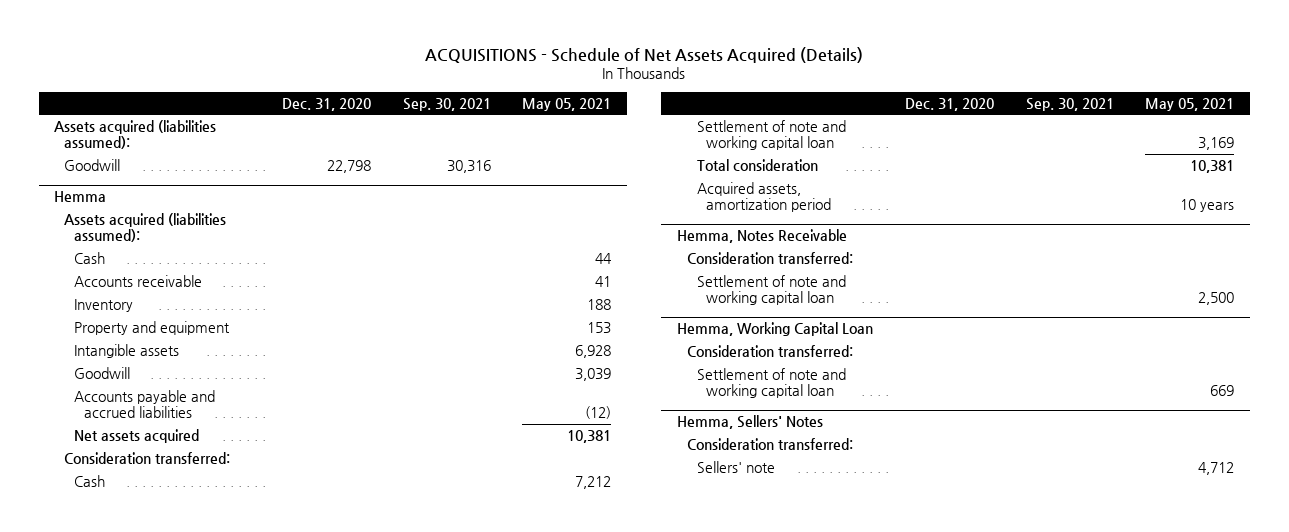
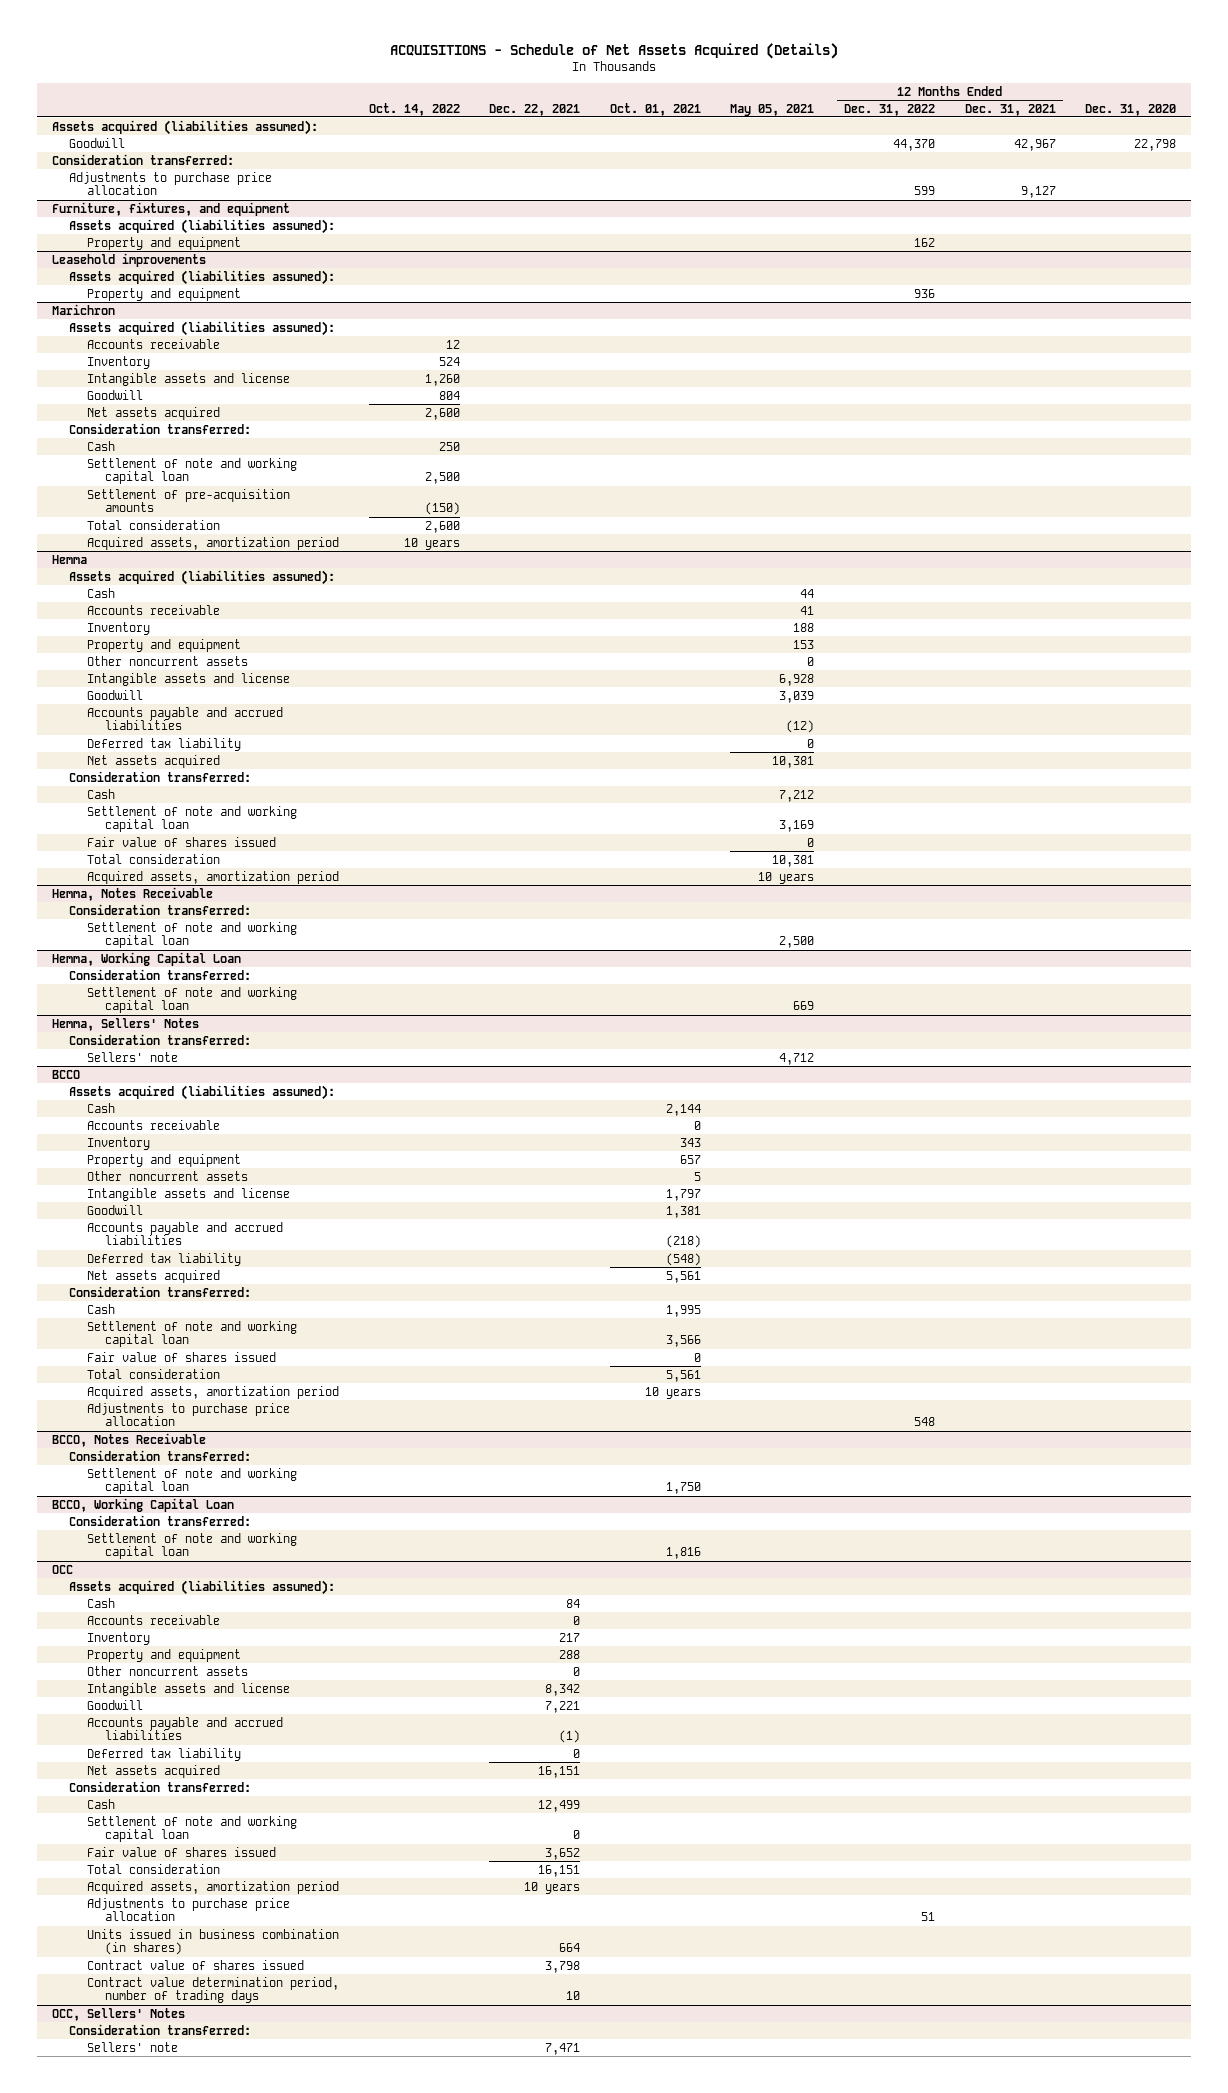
- | Dec. 31, 2020 | Sep. 30, 2021 | May 05, 2021
+ | Oct. 14, 2022 | Dec. 22, 2021 | Oct. 01, 2021 | May 05, 2021 | 12 Months Ended Dec. 31, 2022 | 12 Months Ended Dec. 31, 2021 | Dec. 31, 2020
+ Consideration transferred:
+ Adjustments to purchase price allocation | | | | | 599 | 9,127 |
+ Furniture, fixtures, and equipment
+ Assets acquired (liabilities assumed):
+ Property and equipment | | | | | 162 | |
+ Leasehold improvements
+ Assets acquired (liabilities assumed):
+ Property and equipment | | | | | 936 | |
+ Marichron
+ Assets acquired (liabilities assumed):
+ Accounts receivable | 12 | | | | | |
+ Inventory | 524 | | | | | |
+ Intangible assets and license | 1,260 | | | | | |
+ Goodwill | 804 | | | | | |
+ Net assets acquired | 2,600 | | | | | |
+ Consideration transferred:
+ Cash | 250 | | | | | |
+ Settlement of note and working capital loan | 2,500 | | | | | |
+ Settlement of pre-acquisition amounts | (150) | | | | | |
+ Total consideration | 2,600 | | | | | |
+ Acquired assets, amortization period | 10 years | | | | | |
@ Hemma
- Intangible assets | | | 6,928
+ Other noncurrent assets | | | | 0 | | |
+ Intangible assets and license | | | | 6,928 | | |
+ Deferred tax liability | | | | 0 | | |
+ Fair value of shares issued | | | | 0 | | |
+ BCCO
+ Assets acquired (liabilities assumed):
+ Cash | | | 2,144 | | | |
+ Accounts receivable | | | 0 | | | |
+ Inventory | | | 343 | | | |
+ Property and equipment | | | 657 | | | |
+ Other noncurrent assets | | | 5 | | | |
+ Intangible assets and license | | | 1,797 | | | |
+ Goodwill | | | 1,381 | | | |
+ Accounts payable and accrued liabilities | | | (218) | | | |
+ Deferred tax liability | | | (548) | | | |
+ Net assets acquired | | | 5,561 | | | |
+ Consideration transferred:
+ Cash | | | 1,995 | | | |
+ Settlement of note and working capital loan | | | 3,566 | | | |
+ Fair value of shares issued | | | 0 | | | |
+ Total consideration | | | 5,561 | | | |
+ Acquired assets, amortization period | | | 10 years | | | |
+ Adjustments to purchase price allocation | | | | | 548 | |
+ BCCO, Notes Receivable
+ Consideration transferred:
+ Settlement of note and working capital loan | | | 1,750 | | | |
+ BCCO, Working Capital Loan
+ Consideration transferred:
+ Settlement of note and working capital loan | | | 1,816 | | | |
+ OCC
+ Assets acquired (liabilities assumed):
+ Cash | | 84 | | | | |
+ Accounts receivable | | 0 | | | | |
+ Inventory | | 217 | | | | |
+ Property and equipment | | 288 | | | | |
+ Other noncurrent assets | | 0 | | | | |
+ Intangible assets and license | | 8,342 | | | | |
+ Goodwill | | 7,221 | | | | |
+ Accounts payable and accrued liabilities | | (1) | | | | |
+ Deferred tax liability | | 0 | | | | |
+ Net assets acquired | | 16,151 | | | | |
+ Consideration transferred:
+ Cash | | 12,499 | | | | |
+ Settlement of note and working capital loan | | 0 | | | | |
+ Fair value of shares issued | | 3,652 | | | | |
+ Total consideration | | 16,151 | | | | |
+ Acquired assets, amortization period | | 10 years | | | | |
+ Adjustments to purchase price allocation | | | | | 51 | |
+ Units issued in business combination (in shares) | | 664 | | | | |
+ Contract value of shares issued | | 3,798 | | | | |
+ Contract value determination period, number of trading days | | 10 | | | | |
+ OCC, Sellers' Notes
+ Consideration transferred:
+ Sellers' note | | 7,471 | | | | |

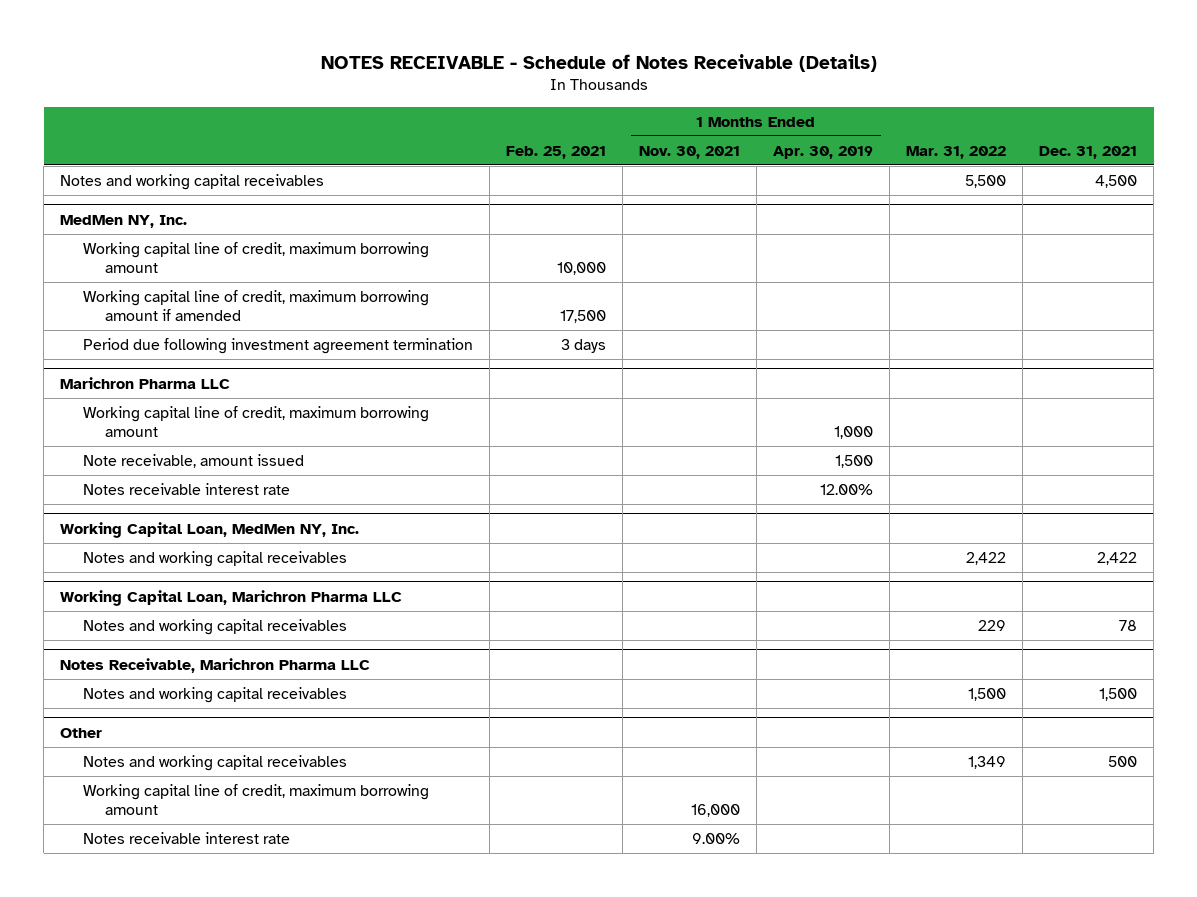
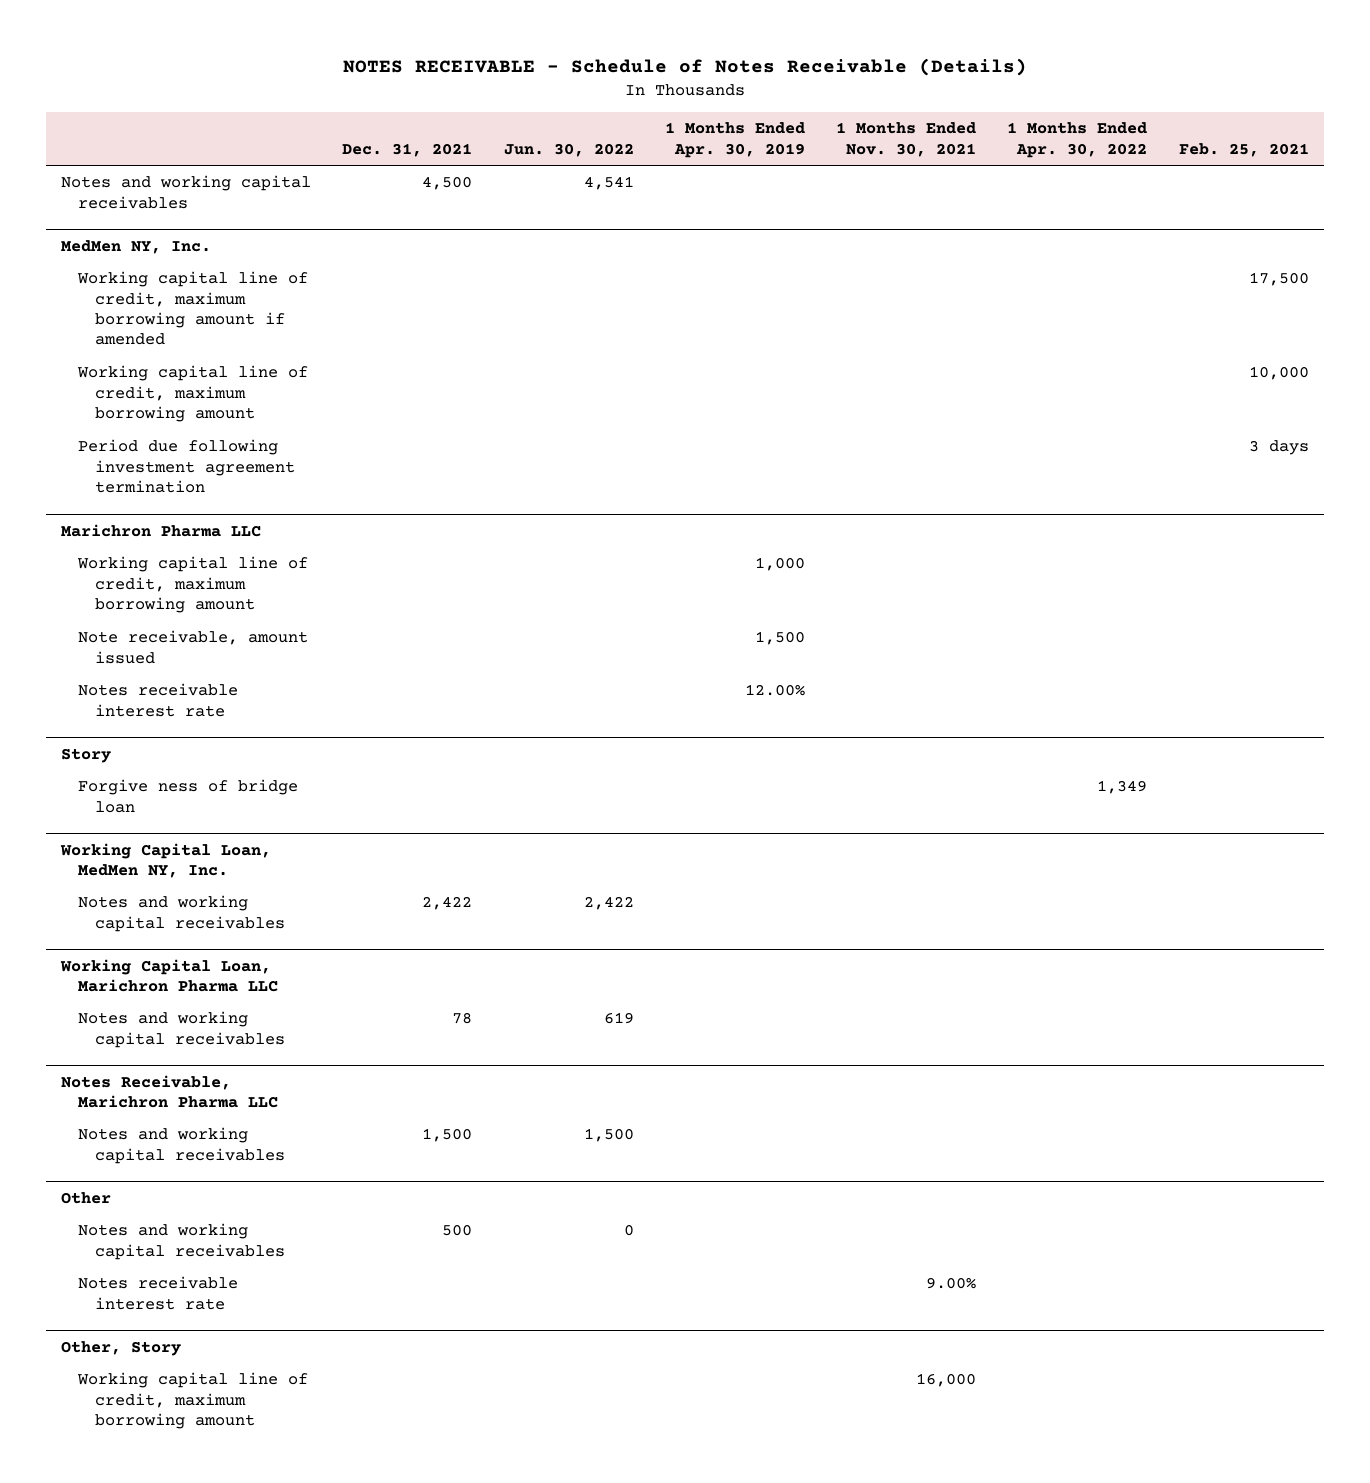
- | Feb. 25, 2021 | 1 Months Ended Nov. 30, 2021 | 1 Months Ended Apr. 30, 2019 | Mar. 31, 2022 | Dec. 31, 2021
+ | Dec. 31, 2021 | Jun. 30, 2022 | 1 Months Ended Apr. 30, 2019 | 1 Months Ended Nov. 30, 2021 | 1 Months Ended Apr. 30, 2022 | Feb. 25, 2021
@ MedMen NY, Inc.
moved down: Working capital line of credit, maximum borrowing amount | | | | | | 10,000
+ Story
+ Forgive ness of bridge loan | | | | | 1,349 |
@ Other
- Working capital line of credit, maximum borrowing amount | | 16,000 | | |
+ Other, Story
+ Working capital line of credit, maximum borrowing amount | | | | 16,000 | |

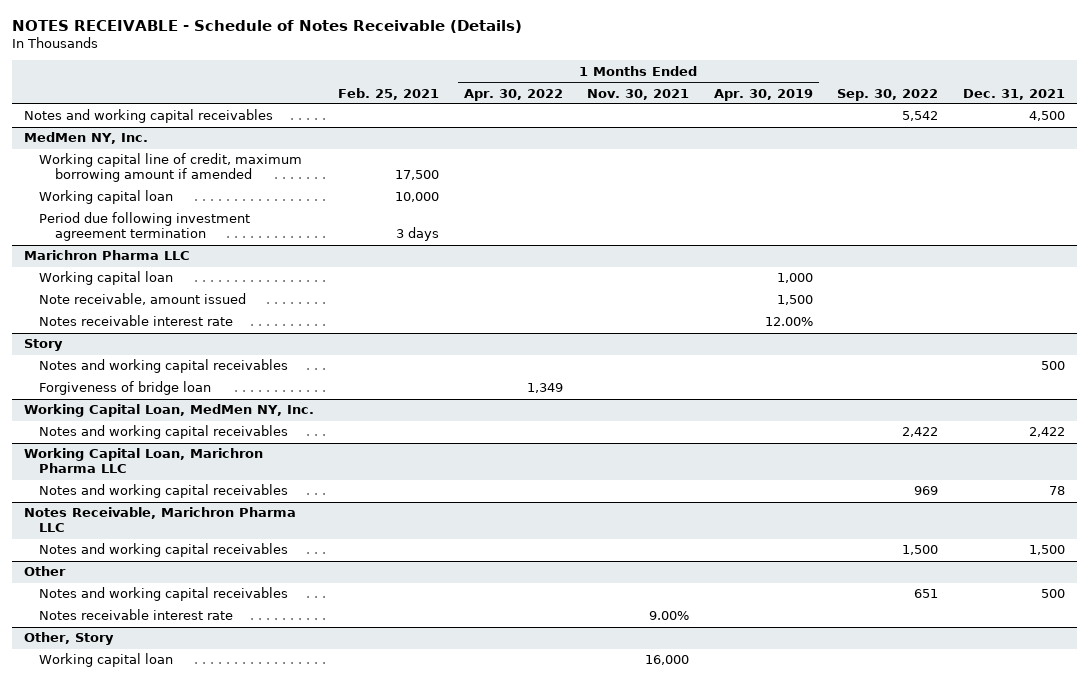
- | Dec. 31, 2021 | Jun. 30, 2022 | 1 Months Ended Apr. 30, 2019 | 1 Months Ended Nov. 30, 2021 | 1 Months Ended Apr. 30, 2022 | Feb. 25, 2021
+ | Feb. 25, 2021 | 1 Months Ended Apr. 30, 2022 | 1 Months Ended Nov. 30, 2021 | 1 Months Ended Apr. 30, 2019 | Sep. 30, 2022 | Dec. 31, 2021
@ MedMen NY, Inc.
- Working capital line of credit, maximum borrowing amount | | | | | | 10,000
+ Working capital loan | 10,000 | | | | |
@ Marichron Pharma LLC
- Working capital line of credit, maximum borrowing amount | | | 1,000 | | |
+ Working capital loan | | | | 1,000 | |
@ Story
- Forgive ness of bridge loan | | | | | 1,349 |
+ Notes and working capital receivables | | | | | | 500
+ Forgiveness of bridge loan | | 1,349 | | | |
@ Other, Story
- Working capital line of credit, maximum borrowing amount | | | | 16,000 | |
+ Working capital loan | | | 16,000 | | |

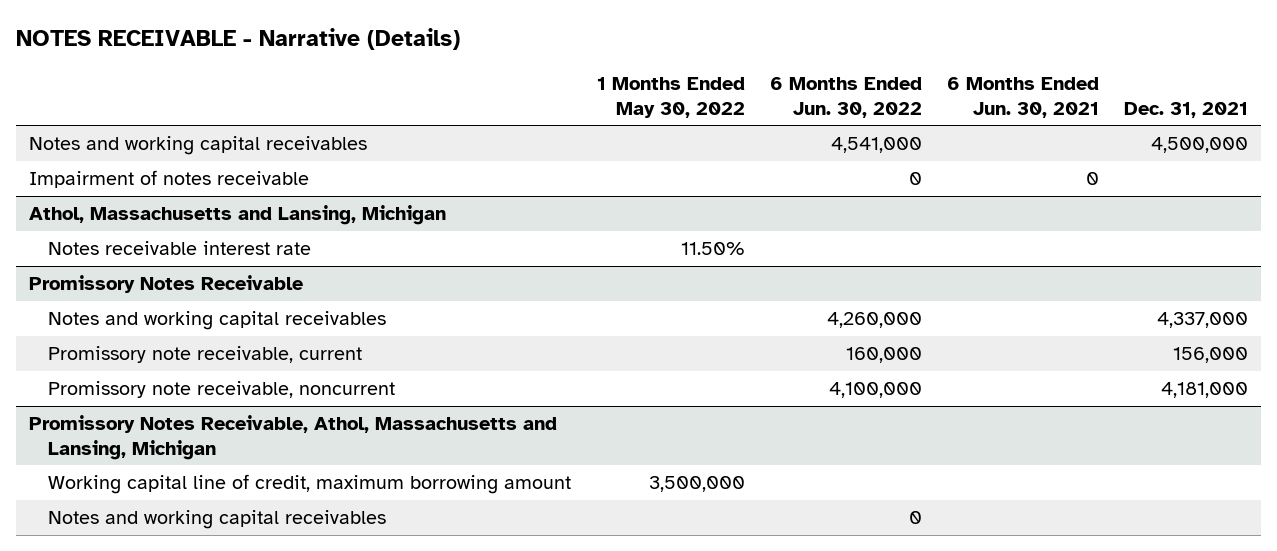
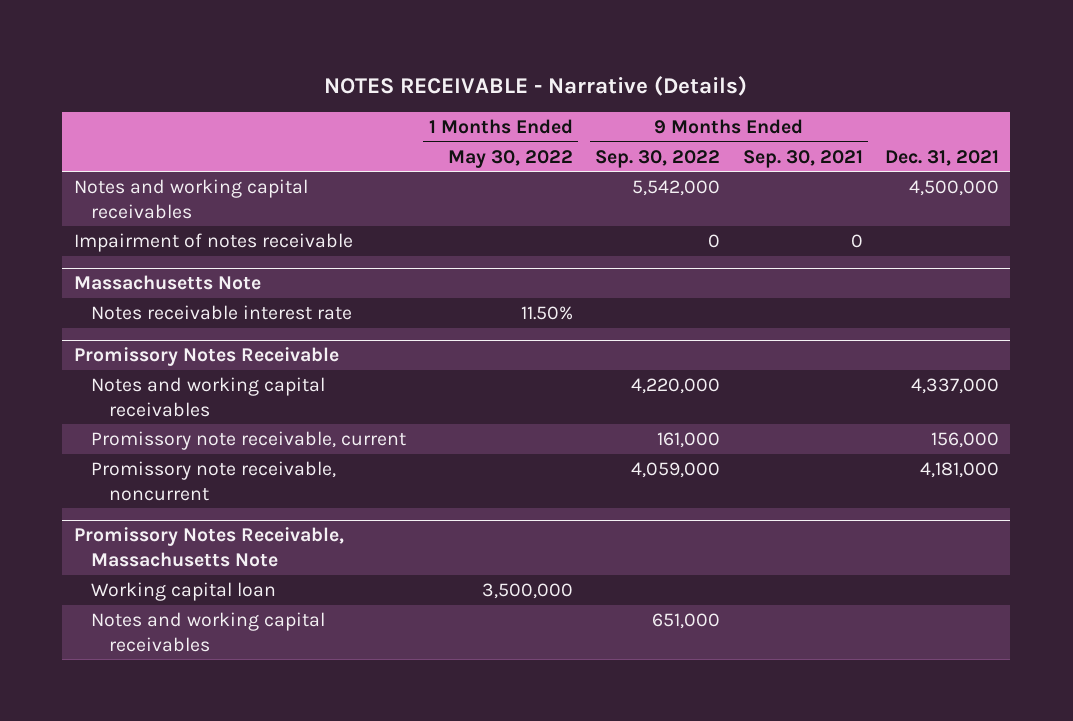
- | 1 Months Ended May 30, 2022 | 6 Months Ended Jun. 30, 2022 | 6 Months Ended Jun. 30, 2021 | Dec. 31, 2021
+ | 1 Months Ended May 30, 2022 | 9 Months Ended Sep. 30, 2022 | 9 Months Ended Sep. 30, 2021 | Dec. 31, 2021
- Athol, Massachusetts and Lansing, Michigan
+ Massachusetts Note
- Promissory Notes Receivable, Athol, Massachusetts and Lansing, Michigan
- Working capital line of credit, maximum borrowing amount | 3,500,000 | | |
- Notes and working capital receivables | | 0 | |
+ Promissory Notes Receivable, Massachusetts Note
+ Working capital loan | 3,500,000 | | |
+ Notes and working capital receivables | | 651,000 | |

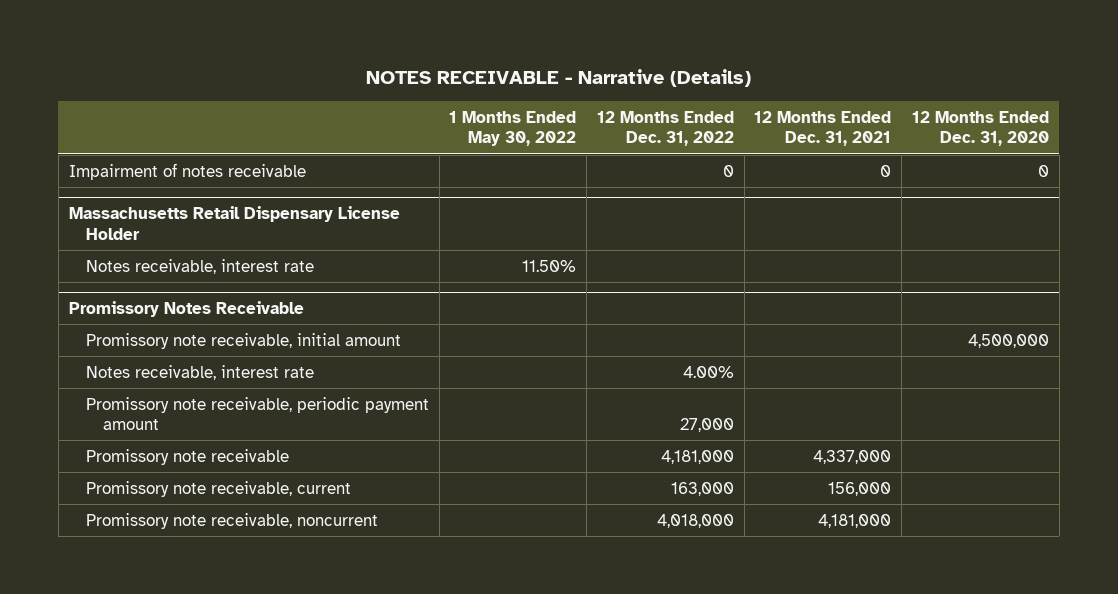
- | 1 Months Ended May 30, 2022 | 9 Months Ended Sep. 30, 2022 | 9 Months Ended Sep. 30, 2021 | Dec. 31, 2021
+ | 1 Months Ended May 30, 2022 | 12 Months Ended Dec. 31, 2022 | 12 Months Ended Dec. 31, 2021 | 12 Months Ended Dec. 31, 2020
- Notes and working capital receivables | | 5,542,000 | | 4,500,000
- Massachusetts Note
- Notes receivable interest rate | 11.50% | | |
+ Massachusetts Retail Dispensary License Holder
+ Notes receivable, interest rate | 11.50% | | |
@ Promissory Notes Receivable
- Notes and working capital receivables | | 4,220,000 | | 4,337,000
+ Promissory note receivable, initial amount | | | | 4,500,000
+ Notes receivable, interest rate | | 4.00% | |
+ Promissory note receivable, periodic payment amount | | 27,000 | |
+ Promissory note receivable | | 4,181,000 | 4,337,000 |
- Promissory Notes Receivable, Massachusetts Note
- Working capital loan | 3,500,000 | | |
- Notes and working capital receivables | | 651,000 | |

